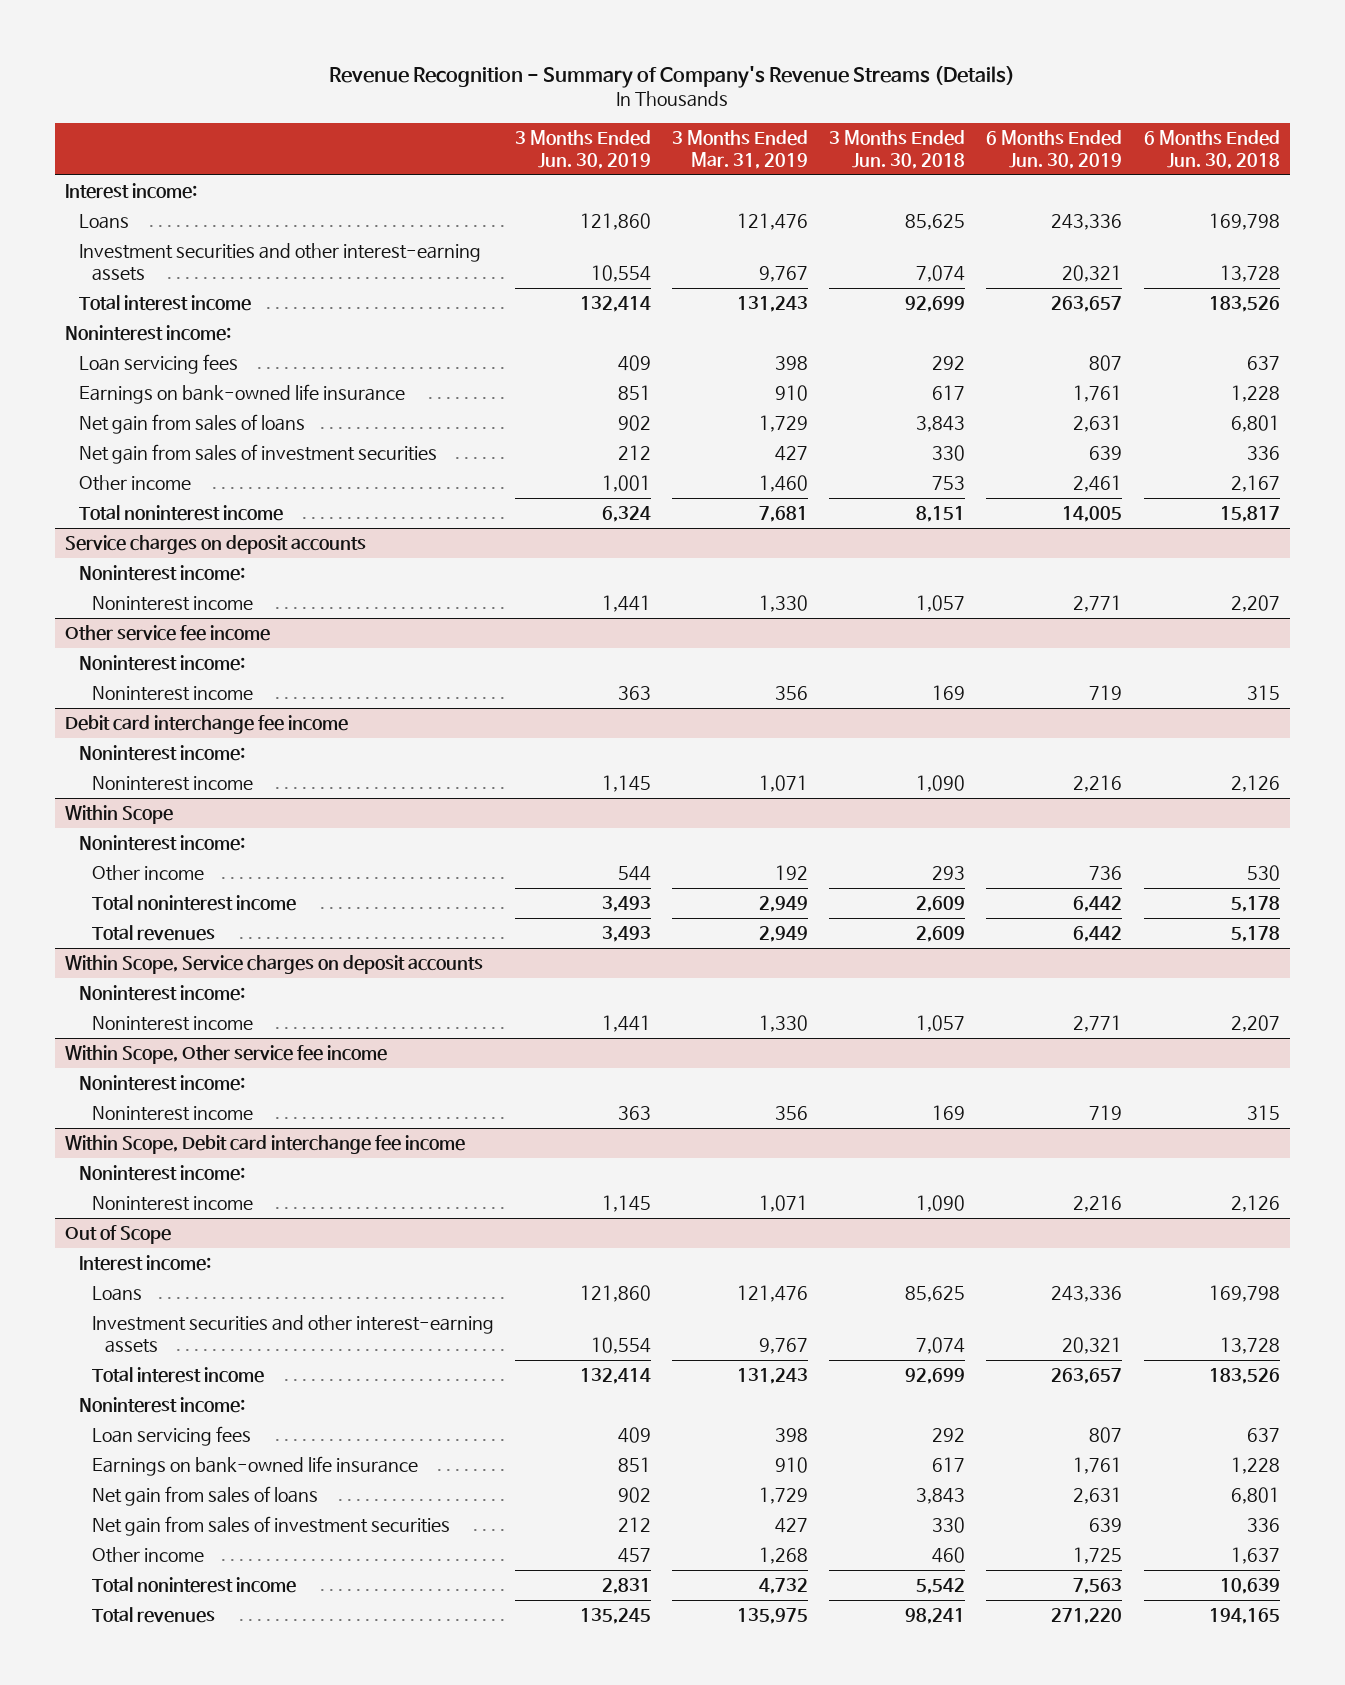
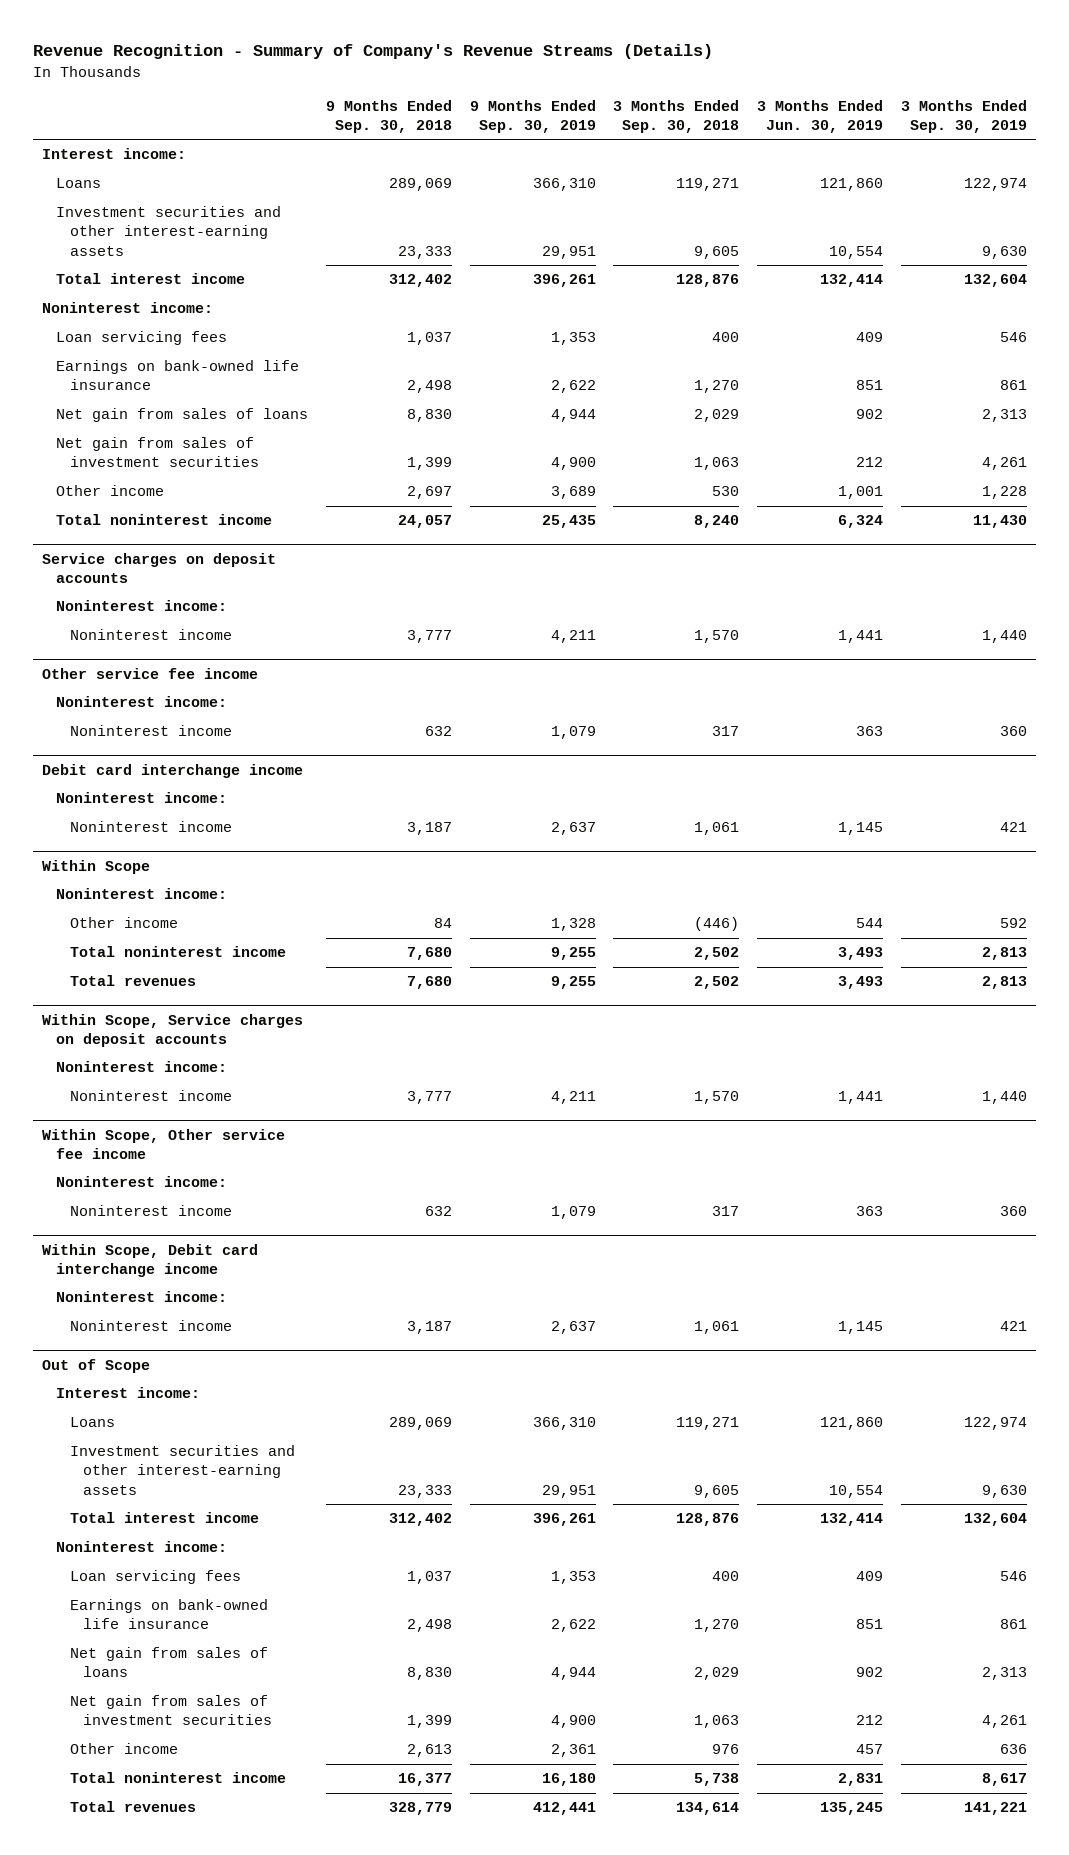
- | 3 Months Ended Jun. 30, 2019 | 3 Months Ended Mar. 31, 2019 | 3 Months Ended Jun. 30, 2018 | 6 Months Ended Jun. 30, 2019 | 6 Months Ended Jun. 30, 2018
+ | 9 Months Ended Sep. 30, 2018 | 9 Months Ended Sep. 30, 2019 | 3 Months Ended Sep. 30, 2018 | 3 Months Ended Jun. 30, 2019 | 3 Months Ended Sep. 30, 2019
- Debit card interchange fee income
+ Debit card interchange income
- Within Scope, Debit card interchange fee income
+ Within Scope, Debit card interchange income

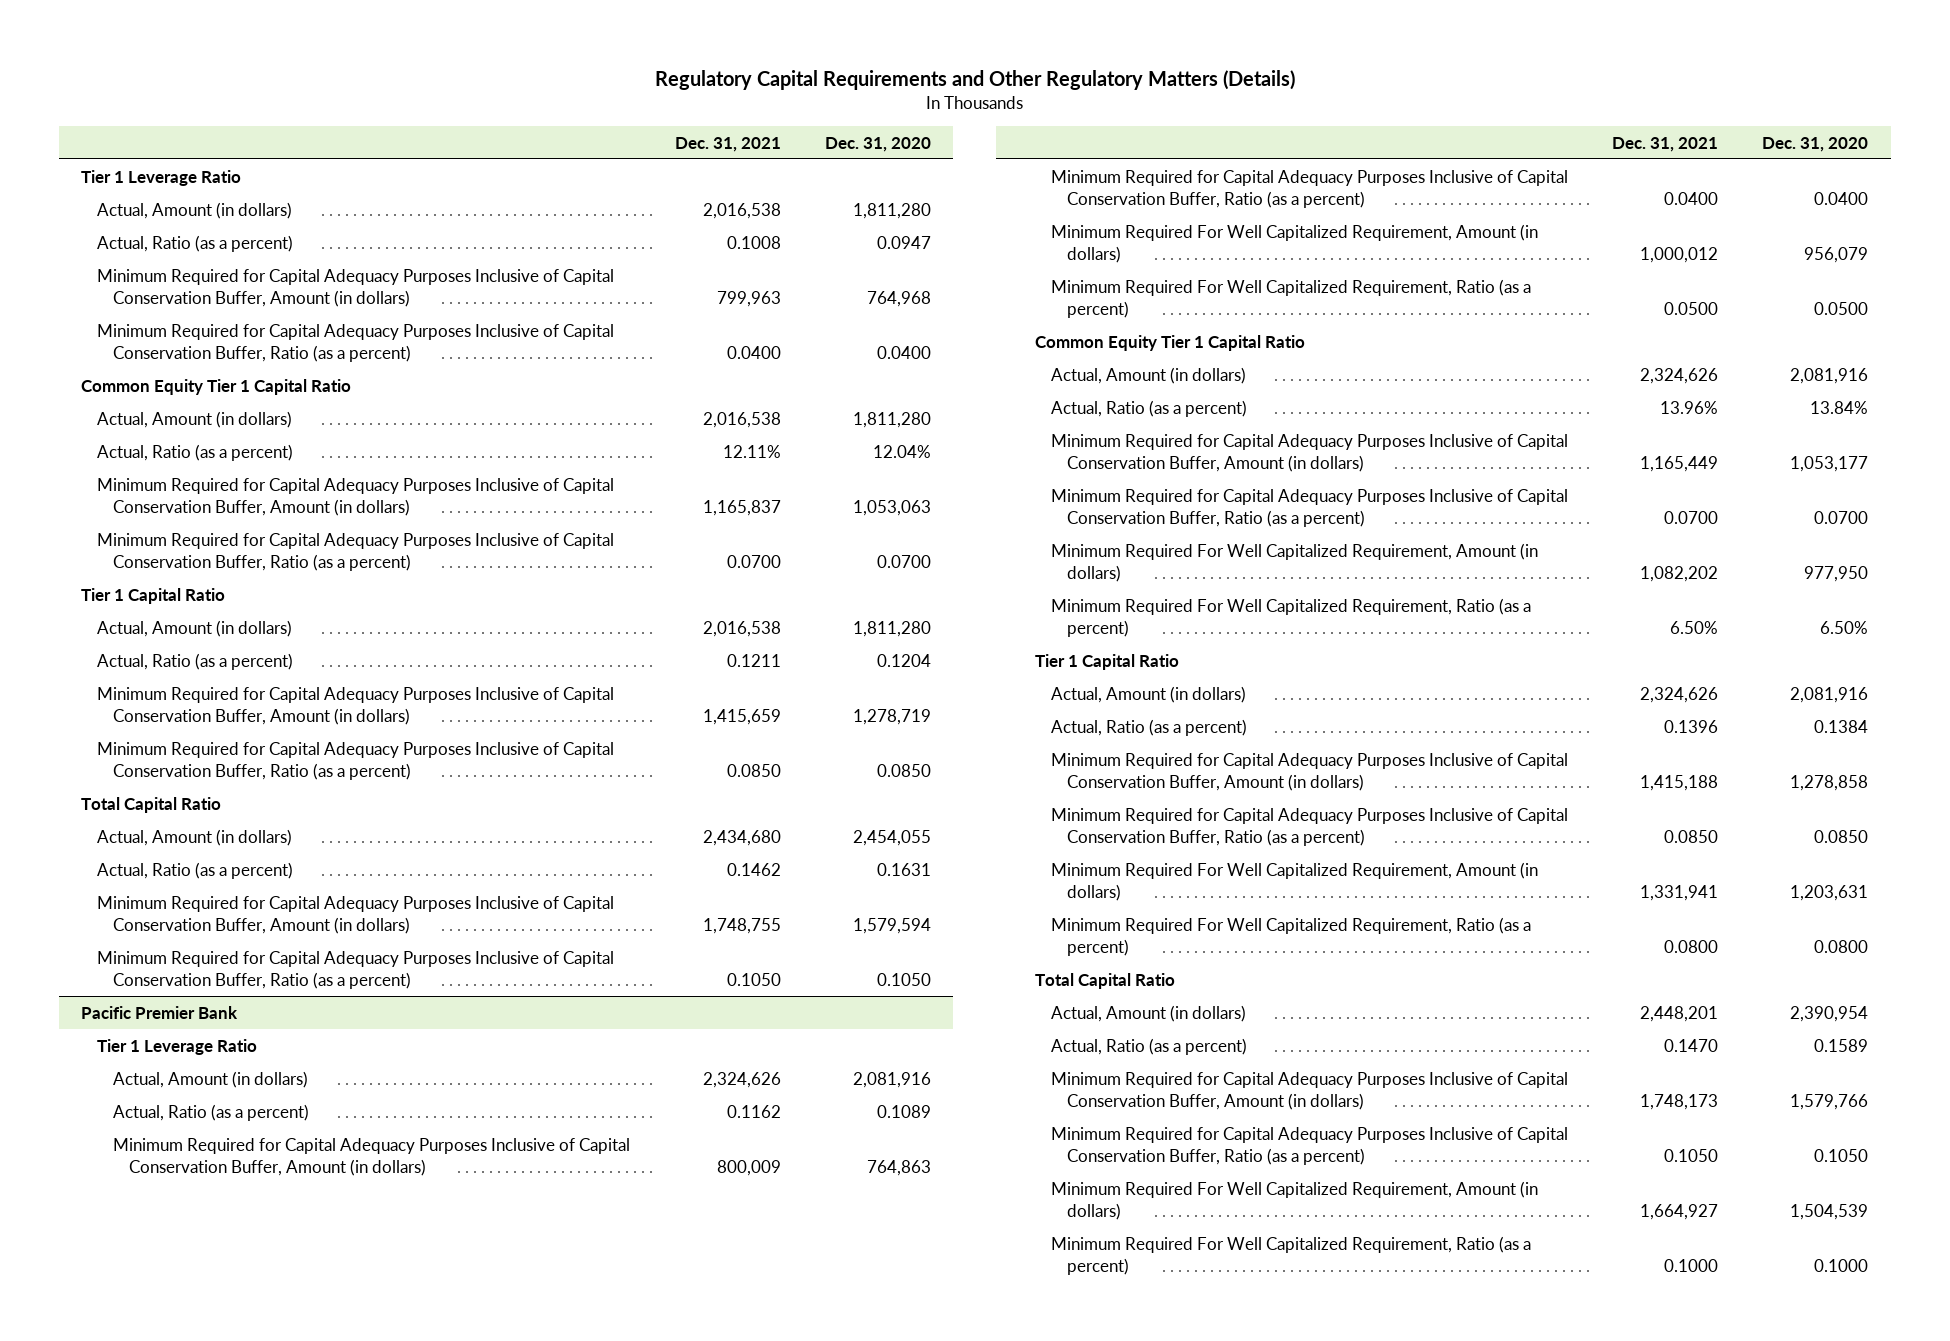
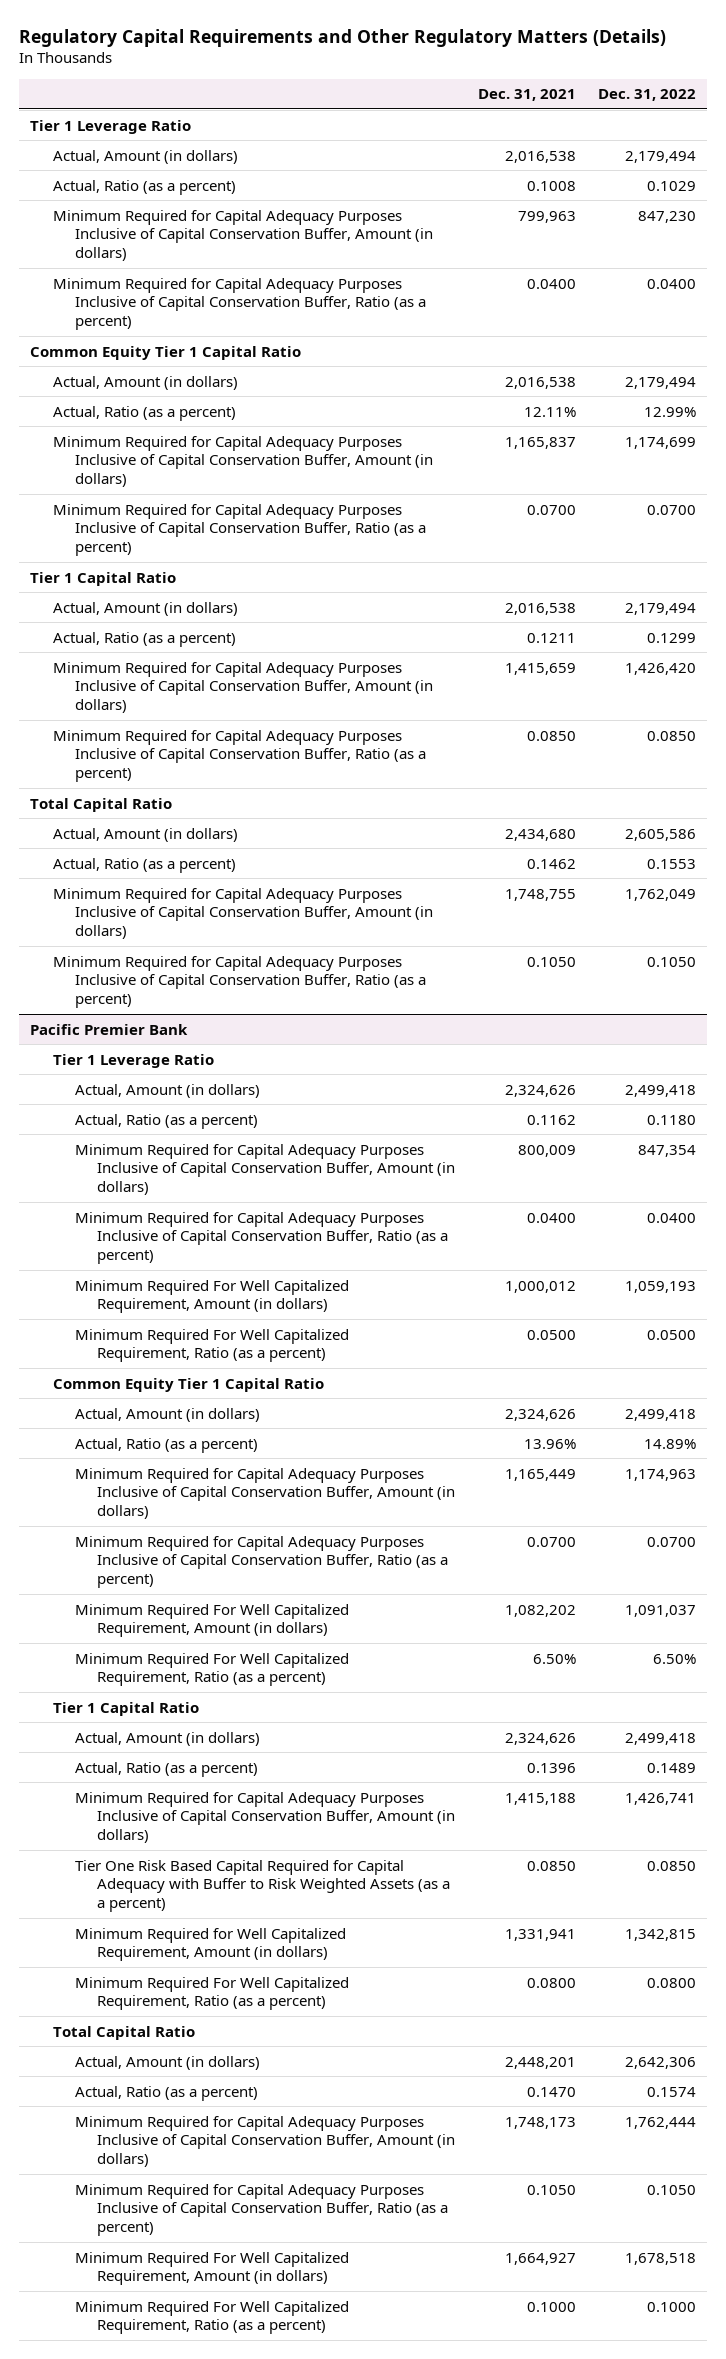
- | Dec. 31, 2021 | Dec. 31, 2020
+ | Dec. 31, 2021 | Dec. 31, 2022
@ Pacific Premier Bank
- Minimum Required for Capital Adequacy Purposes Inclusive of Capital Conservation Buffer, Ratio (as a percent) | 0.0850 | 0.0850
- Minimum Required For Well Capitalized Requirement, Amount (in dollars) | 1,331,941 | 1,203,631
+ Tier One Risk Based Capital Required for Capital Adequacy with Buffer to Risk Weighted Assets (as a a percent) | 0.0850 | 0.0850
+ Minimum Required for Well Capitalized Requirement, Amount (in dollars) | 1,331,941 | 1,342,815

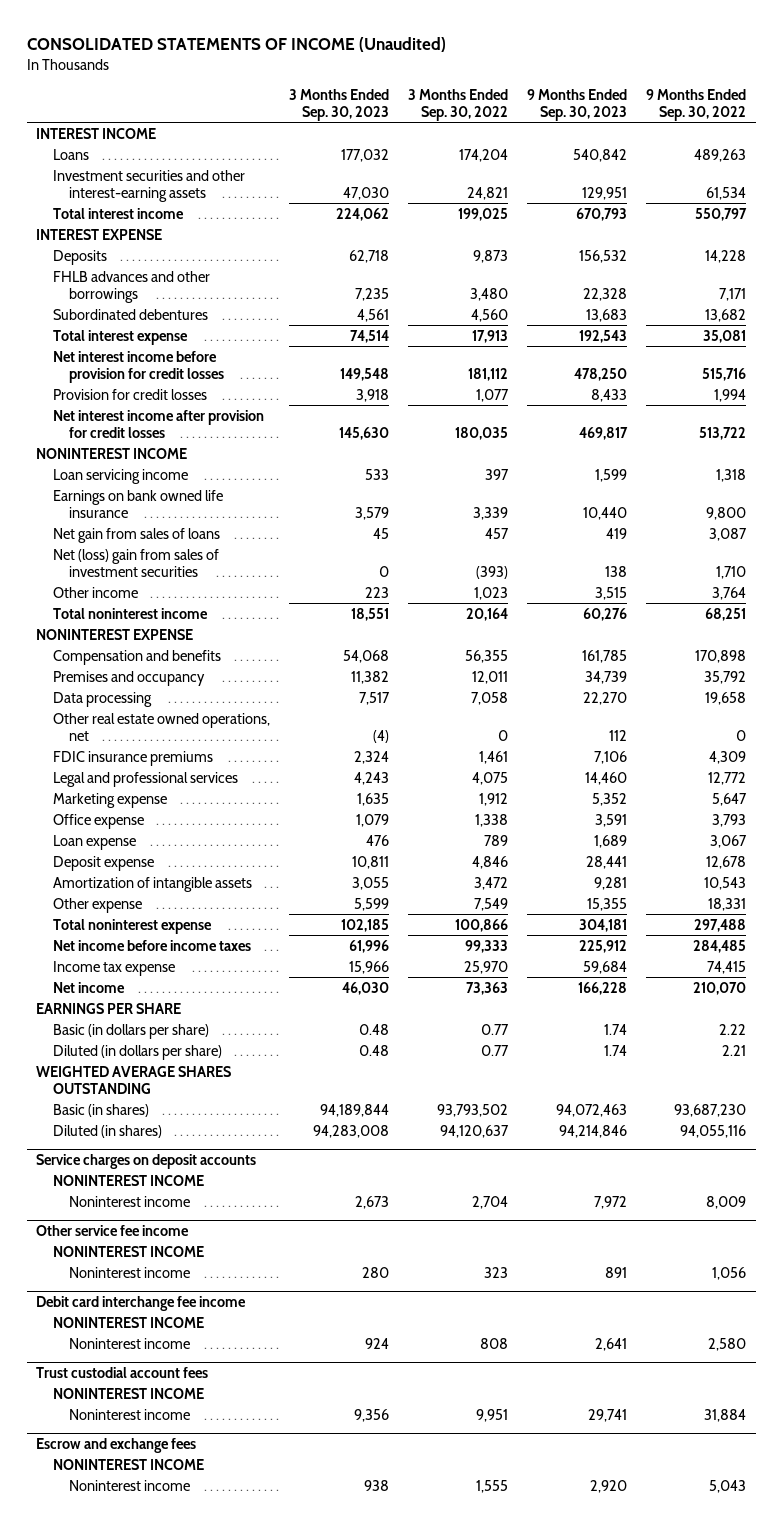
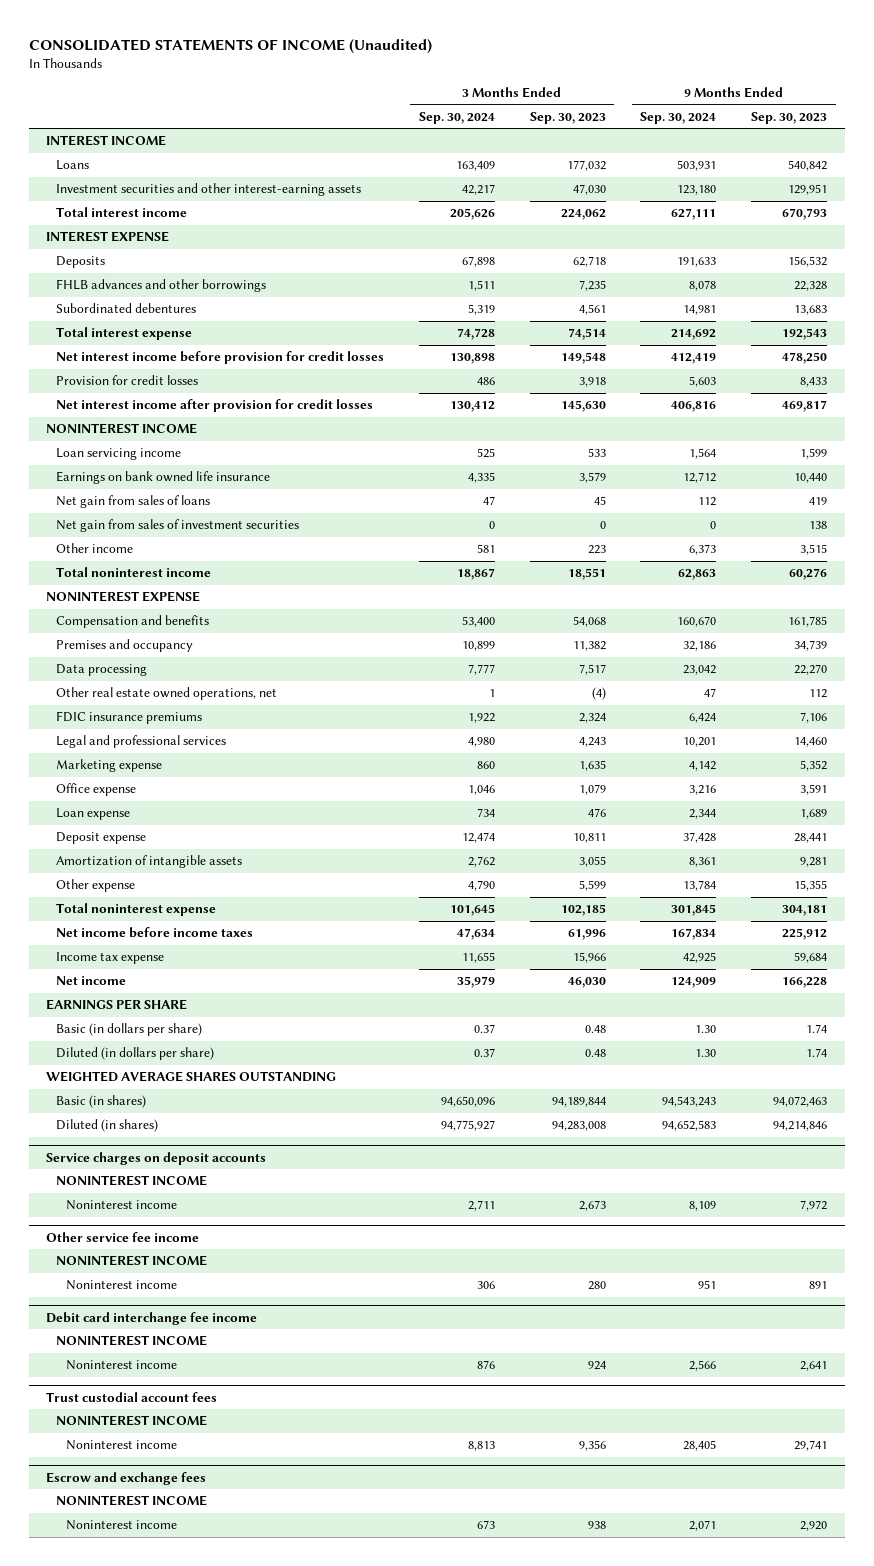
- | 3 Months Ended Sep. 30, 2023 | 3 Months Ended Sep. 30, 2022 | 9 Months Ended Sep. 30, 2023 | 9 Months Ended Sep. 30, 2022
+ | 3 Months Ended Sep. 30, 2024 | 3 Months Ended Sep. 30, 2023 | 9 Months Ended Sep. 30, 2024 | 9 Months Ended Sep. 30, 2023
- Net (loss) gain from sales of investment securities | 0 | (393) | 138 | 1,710
+ Net gain from sales of investment securities | 0 | 0 | 0 | 138

